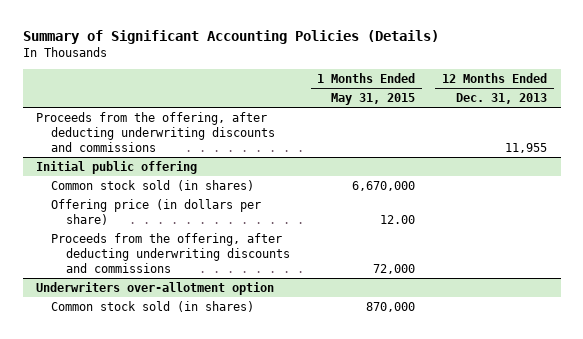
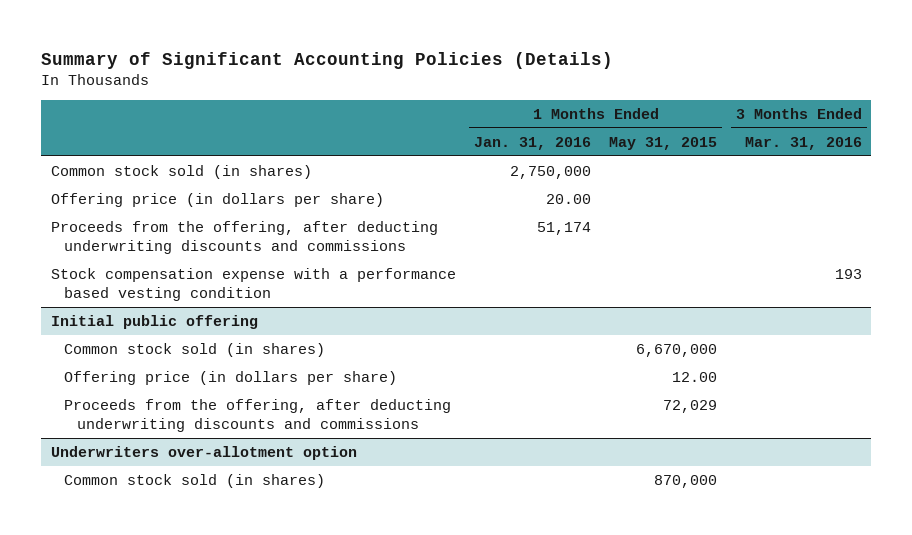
- | 1 Months Ended May 31, 2015 | 12 Months Ended Dec. 31, 2013
+ | 1 Months Ended Jan. 31, 2016 | 1 Months Ended May 31, 2015 | 3 Months Ended Mar. 31, 2016
+ Common stock sold (in shares) | 2,750,000 | |
+ Offering price (in dollars per share) | 20.00 | |
+ Stock compensation expense with a performance based vesting condition | | | 193
@ Initial public offering
- Proceeds from the offering, after deducting underwriting discounts and commissions | 72,000 |
+ Proceeds from the offering, after deducting underwriting discounts and commissions | | 72,029 |

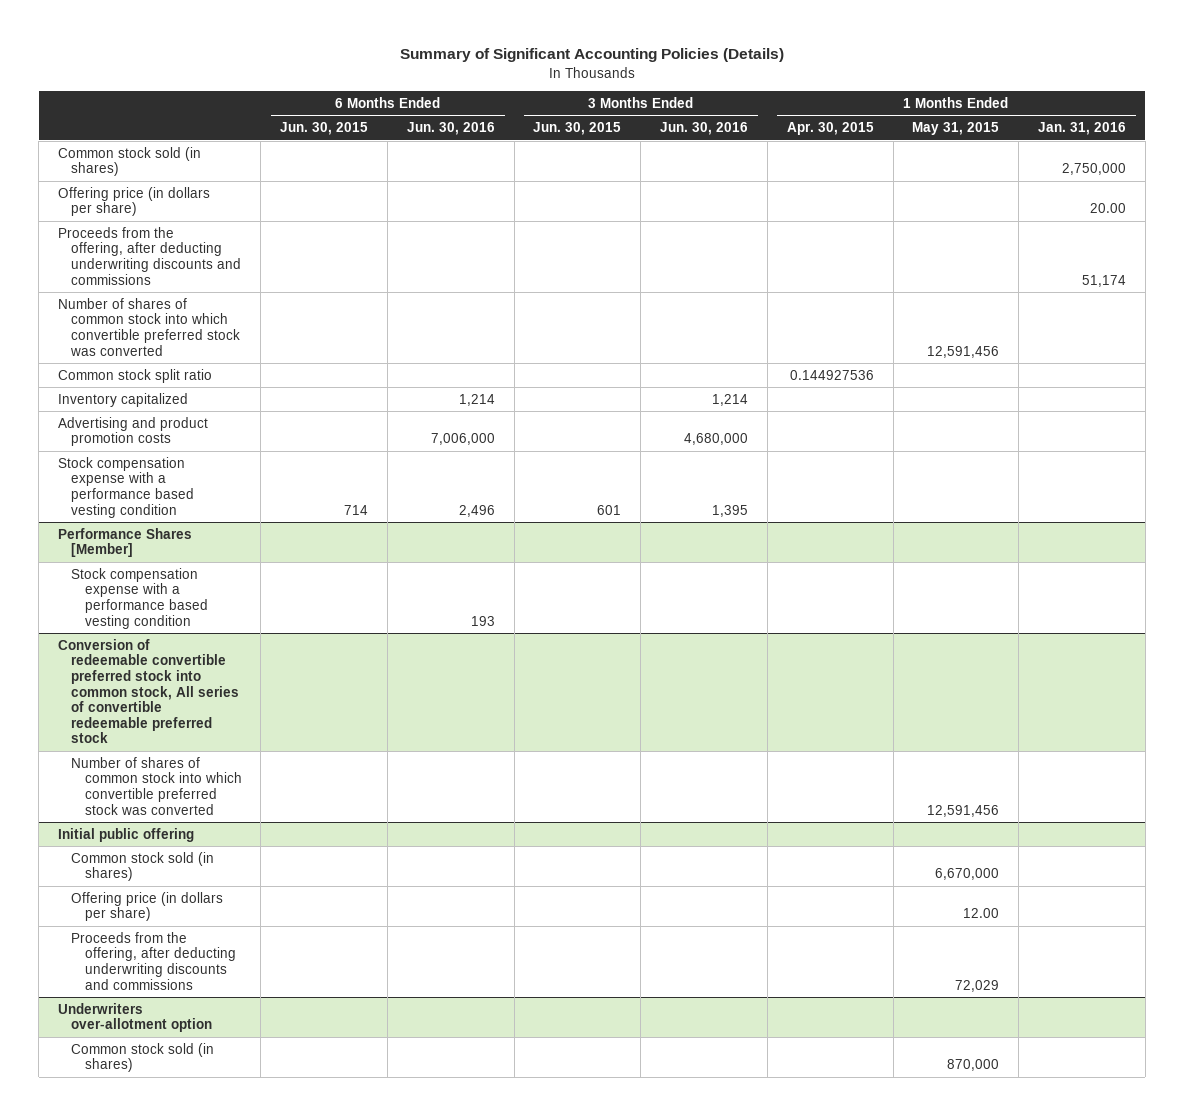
- | 1 Months Ended Jan. 31, 2016 | 1 Months Ended May 31, 2015 | 3 Months Ended Mar. 31, 2016
+ | 6 Months Ended Jun. 30, 2015 | 6 Months Ended Jun. 30, 2016 | 3 Months Ended Jun. 30, 2015 | 3 Months Ended Jun. 30, 2016 | 1 Months Ended Apr. 30, 2015 | 1 Months Ended May 31, 2015 | 1 Months Ended Jan. 31, 2016
+ Number of shares of common stock into which convertible preferred stock was converted | | | | | | 12,591,456 |
+ Common stock split ratio | | | | | 0.144927536 | |
+ Inventory capitalized | | 1,214 | | 1,214 | | |
+ Advertising and product promotion costs | | 7,006,000 | | 4,680,000 | | |
+ Performance Shares [Member]
+ Stock compensation expense with a performance based vesting condition | | 193 | | | | |
+ Conversion of redeemable convertible preferred stock into common stock, All series of convertible redeemable preferred stock
+ Number of shares of common stock into which convertible preferred stock was converted | | | | | | 12,591,456 |

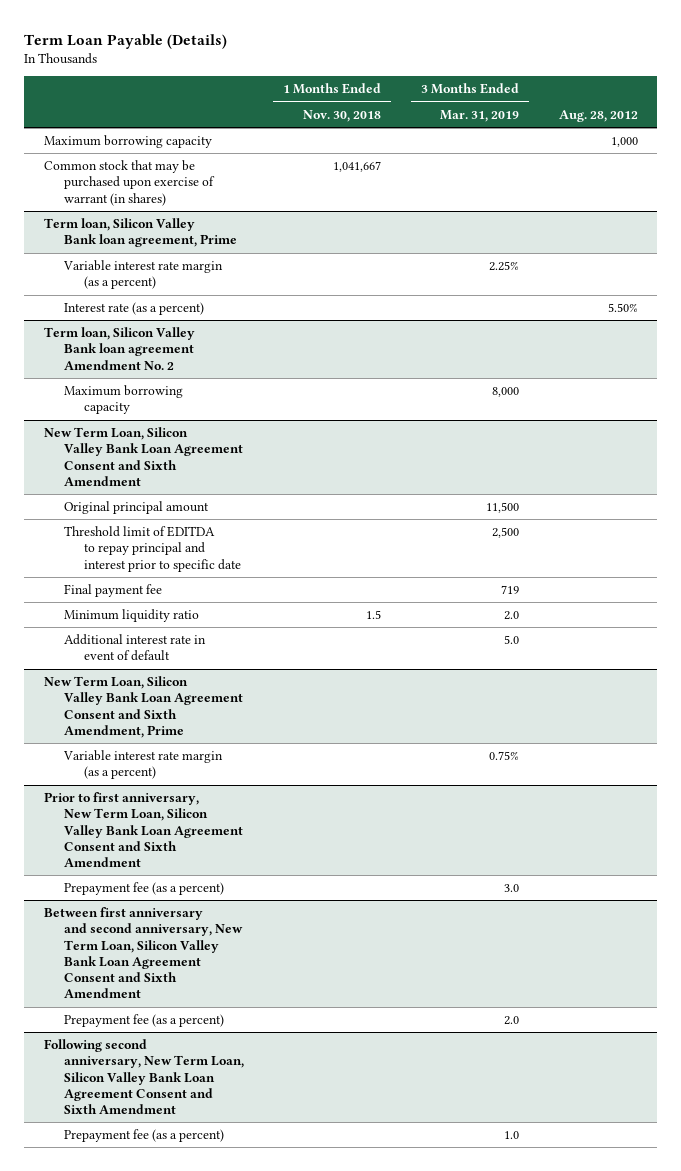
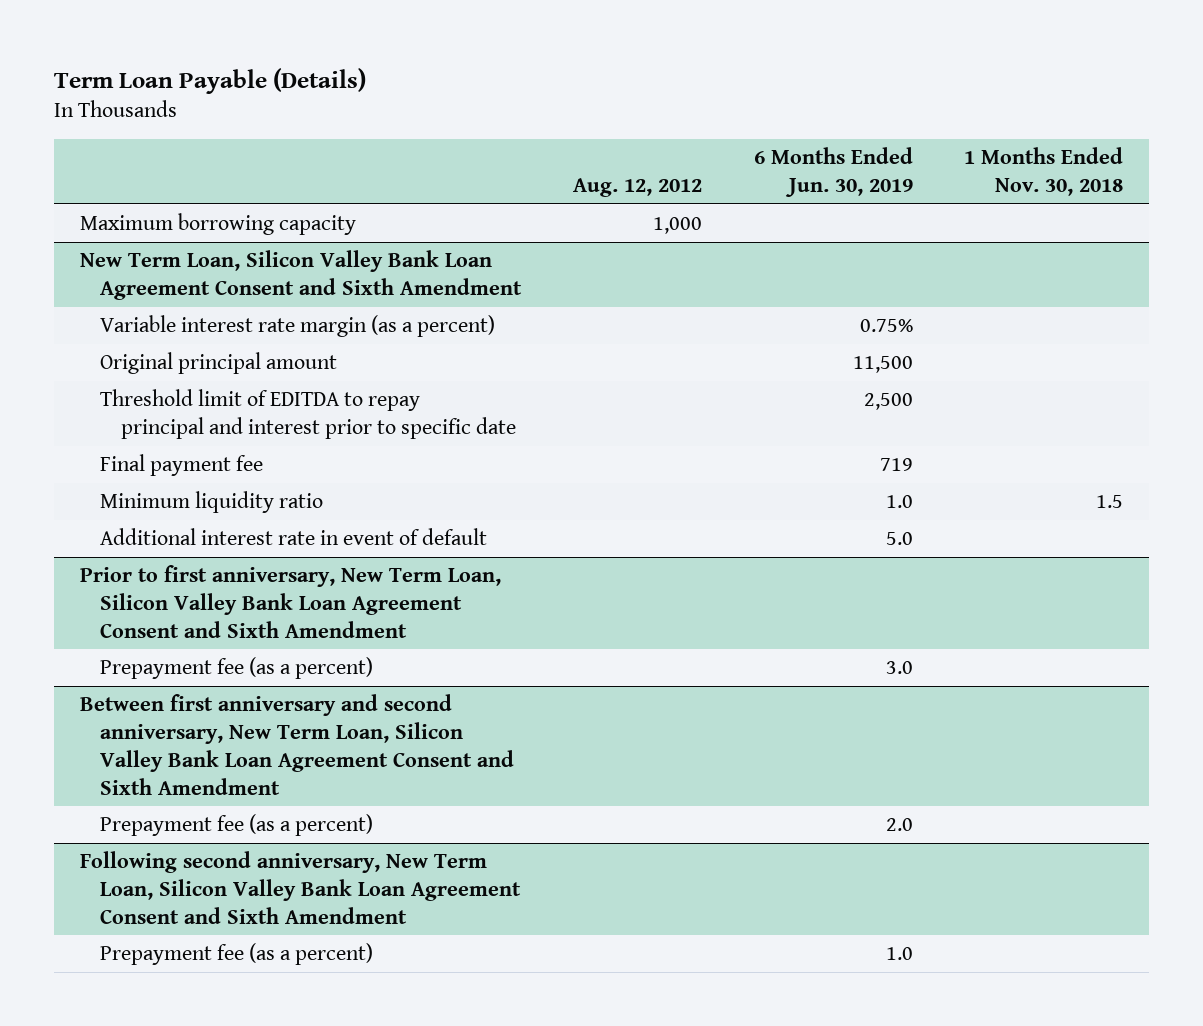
- | 1 Months Ended Nov. 30, 2018 | 3 Months Ended Mar. 31, 2019 | Aug. 28, 2012
+ | Aug. 12, 2012 | 6 Months Ended Jun. 30, 2019 | 1 Months Ended Nov. 30, 2018
- Common stock that may be purchased upon exercise of warrant (in shares) | 1,041,667 | |
- Term loan, Silicon Valley Bank loan agreement, Prime
- Variable interest rate margin (as a percent) | | 2.25% |
- Interest rate (as a percent) | | | 5.50%
- Term loan, Silicon Valley Bank loan agreement Amendment No. 2
- Maximum borrowing capacity | | 8,000 |
@ New Term Loan, Silicon Valley Bank Loan Agreement Consent and Sixth Amendment
+ Variable interest rate margin (as a percent) | | 0.75% |
- New Term Loan, Silicon Valley Bank Loan Agreement Consent and Sixth Amendment, Prime
- Variable interest rate margin (as a percent) | | 0.75% |

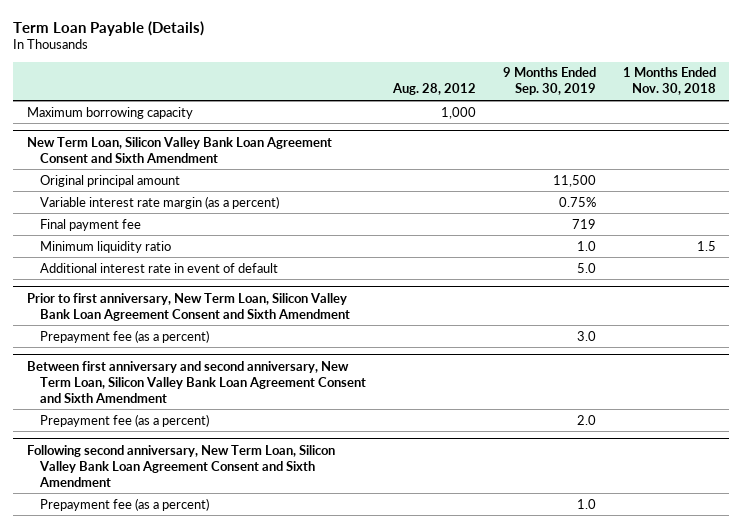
- | Aug. 12, 2012 | 6 Months Ended Jun. 30, 2019 | 1 Months Ended Nov. 30, 2018
+ | Aug. 28, 2012 | 9 Months Ended Sep. 30, 2019 | 1 Months Ended Nov. 30, 2018
@ New Term Loan, Silicon Valley Bank Loan Agreement Consent and Sixth Amendment
- Threshold limit of EDITDA to repay principal and interest prior to specific date | | 2,500 |
moved down: Variable interest rate margin (as a percent) | | 0.75% |

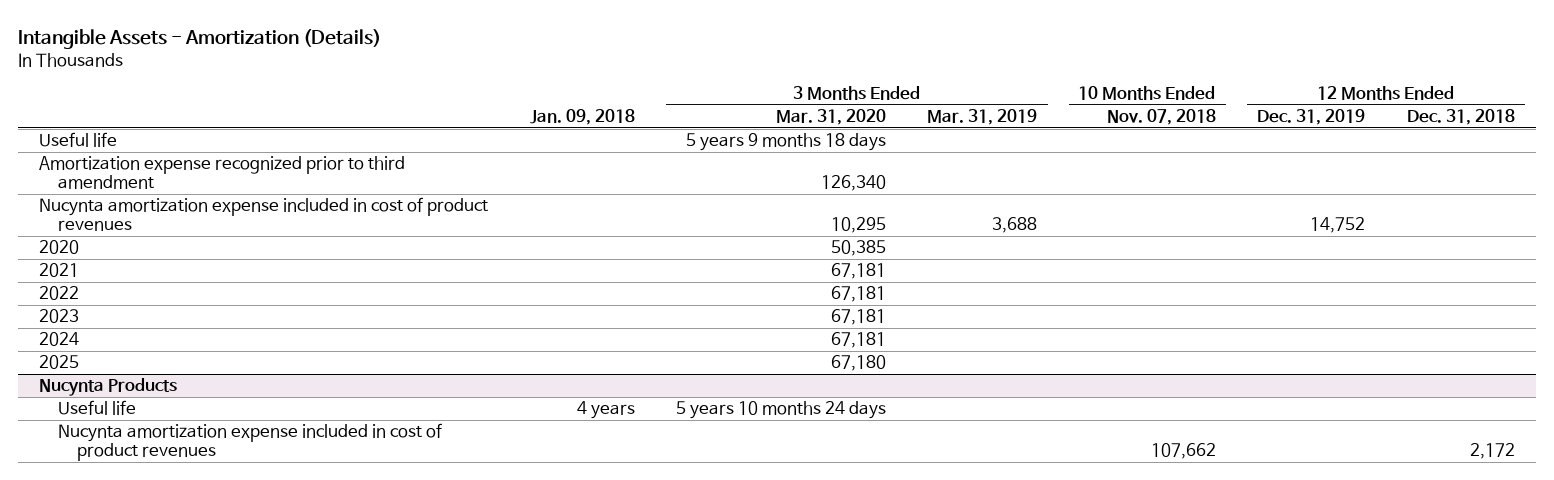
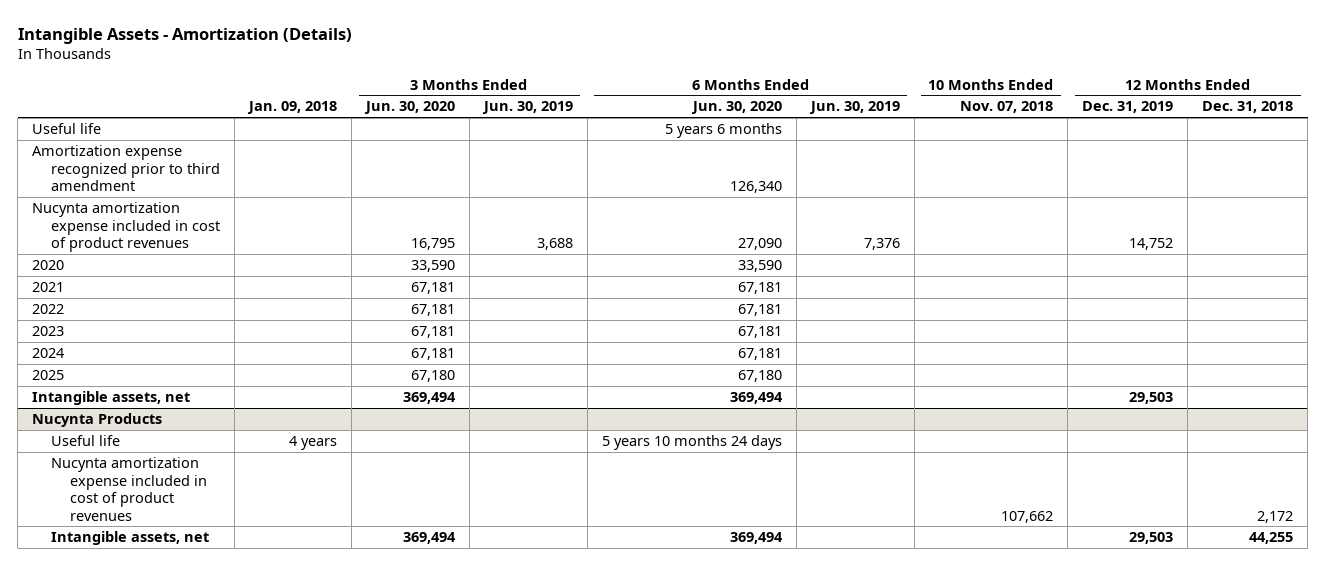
- | Jan. 09, 2018 | 3 Months Ended Mar. 31, 2020 | 3 Months Ended Mar. 31, 2019 | 10 Months Ended Nov. 07, 2018 | 12 Months Ended Dec. 31, 2019 | 12 Months Ended Dec. 31, 2018
+ | Jan. 09, 2018 | 3 Months Ended Jun. 30, 2020 | 3 Months Ended Jun. 30, 2019 | 6 Months Ended Jun. 30, 2020 | 6 Months Ended Jun. 30, 2019 | 10 Months Ended Nov. 07, 2018 | 12 Months Ended Dec. 31, 2019 | 12 Months Ended Dec. 31, 2018
+ Intangible assets, net | | 369,494 | | 369,494 | | | 29,503 |
@ Nucynta Products
+ Intangible assets, net | | 369,494 | | 369,494 | | | 29,503 | 44,255

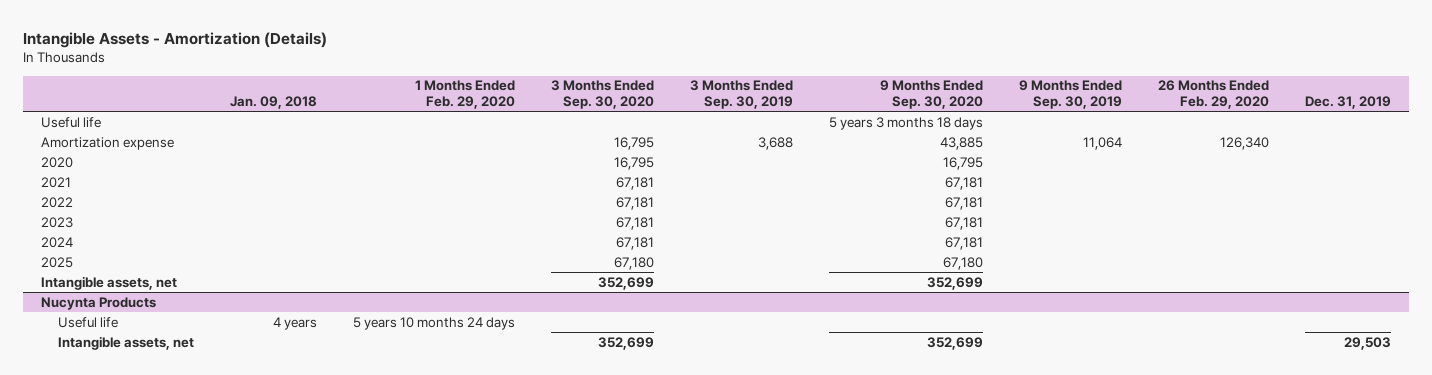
- | Jan. 09, 2018 | 3 Months Ended Jun. 30, 2020 | 3 Months Ended Jun. 30, 2019 | 6 Months Ended Jun. 30, 2020 | 6 Months Ended Jun. 30, 2019 | 10 Months Ended Nov. 07, 2018 | 12 Months Ended Dec. 31, 2019 | 12 Months Ended Dec. 31, 2018
+ | Jan. 09, 2018 | 1 Months Ended Feb. 29, 2020 | 3 Months Ended Sep. 30, 2020 | 3 Months Ended Sep. 30, 2019 | 9 Months Ended Sep. 30, 2020 | 9 Months Ended Sep. 30, 2019 | 26 Months Ended Feb. 29, 2020 | Dec. 31, 2019
- Amortization expense recognized prior to third amendment | | | | 126,340 | | | |
- Nucynta amortization expense included in cost of product revenues | | 16,795 | 3,688 | 27,090 | 7,376 | | 14,752 |
+ Amortization expense | | | 16,795 | 3,688 | 43,885 | 11,064 | 126,340 |
@ Nucynta Products
- Nucynta amortization expense included in cost of product revenues | | | | | | 107,662 | | 2,172

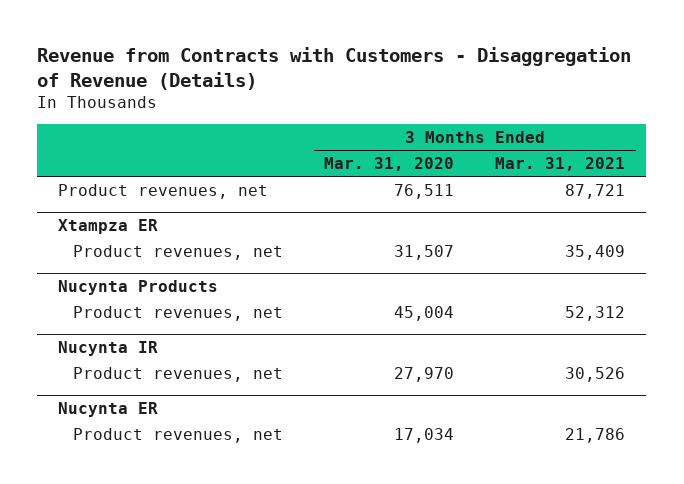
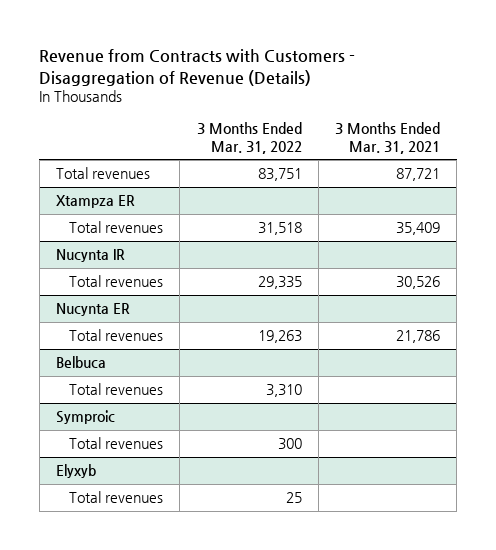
- | 3 Months Ended Mar. 31, 2020 | 3 Months Ended Mar. 31, 2021
+ | 3 Months Ended Mar. 31, 2022 | 3 Months Ended Mar. 31, 2021
- Product revenues, net | 76,511 | 87,721
+ Total revenues | 83,751 | 87,721
@ Xtampza ER
- Product revenues, net | 31,507 | 35,409
- Nucynta Products
- Product revenues, net | 45,004 | 52,312
@ Xtampza ER
+ Total revenues | 31,518 | 35,409
@ Nucynta IR
- Product revenues, net | 27,970 | 30,526
+ Total revenues | 29,335 | 30,526
@ Nucynta ER
- Product revenues, net | 17,034 | 21,786
+ Total revenues | 19,263 | 21,786
+ Belbuca
+ Total revenues | 3,310 |
+ Symproic
+ Total revenues | 300 |
+ Elyxyb
+ Total revenues | 25 |

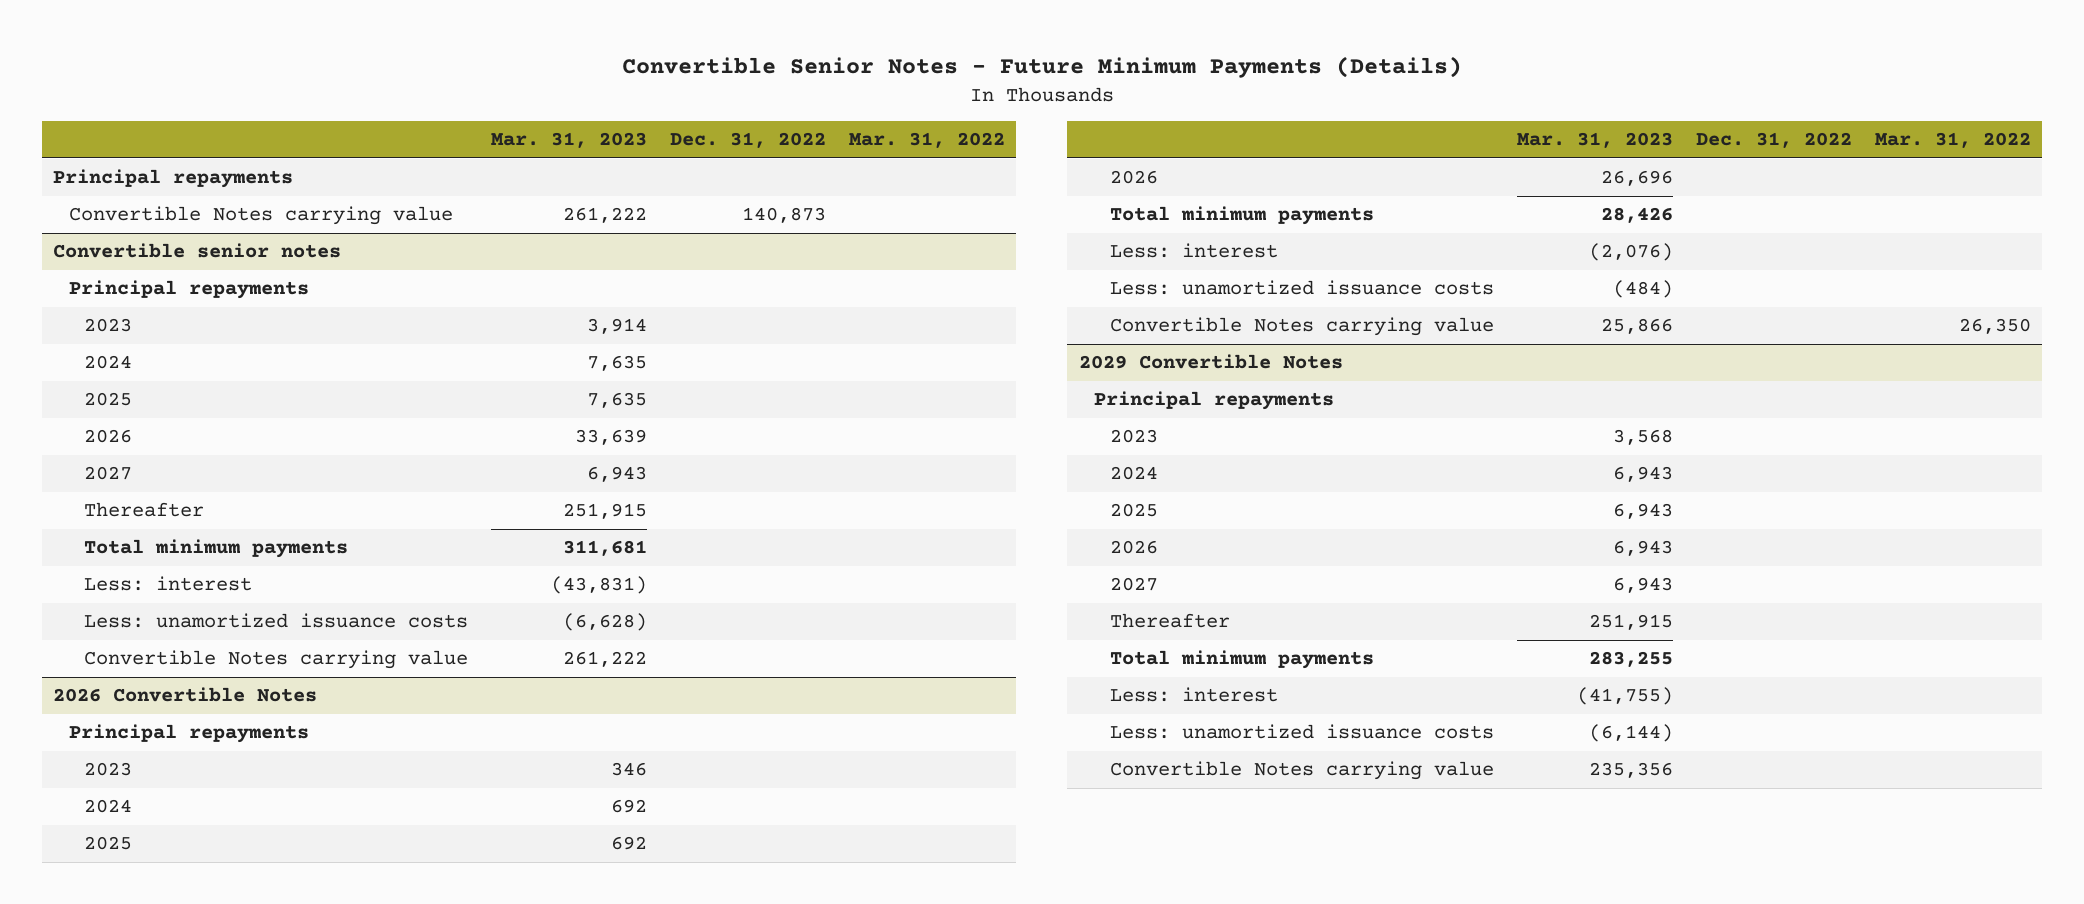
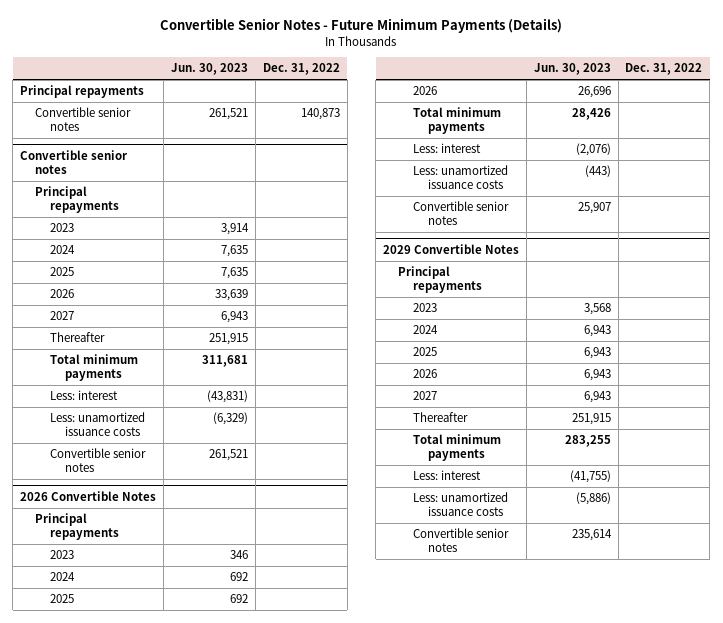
- | Mar. 31, 2023 | Dec. 31, 2022 | Mar. 31, 2022
+ | Jun. 30, 2023 | Dec. 31, 2022
- Convertible Notes carrying value | 261,222 | 140,873 |
+ Convertible senior notes | 261,521 | 140,873
@ Convertible senior notes
- Convertible Notes carrying value | 261,222 | |
+ Convertible senior notes | 261,521 |
@ 2026 Convertible Notes
- Convertible Notes carrying value | 25,866 | | 26,350
+ Convertible senior notes | 25,907 |
@ 2029 Convertible Notes
- Convertible Notes carrying value | 235,356 | |
+ Convertible senior notes | 235,614 |

